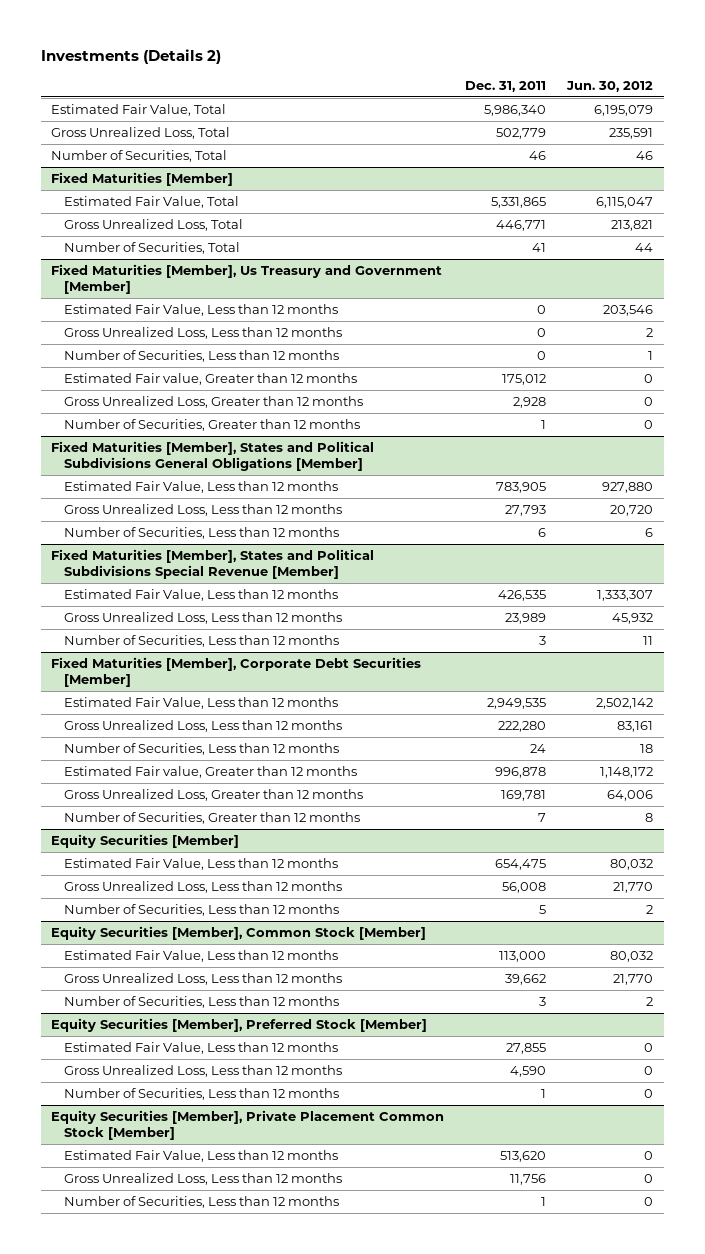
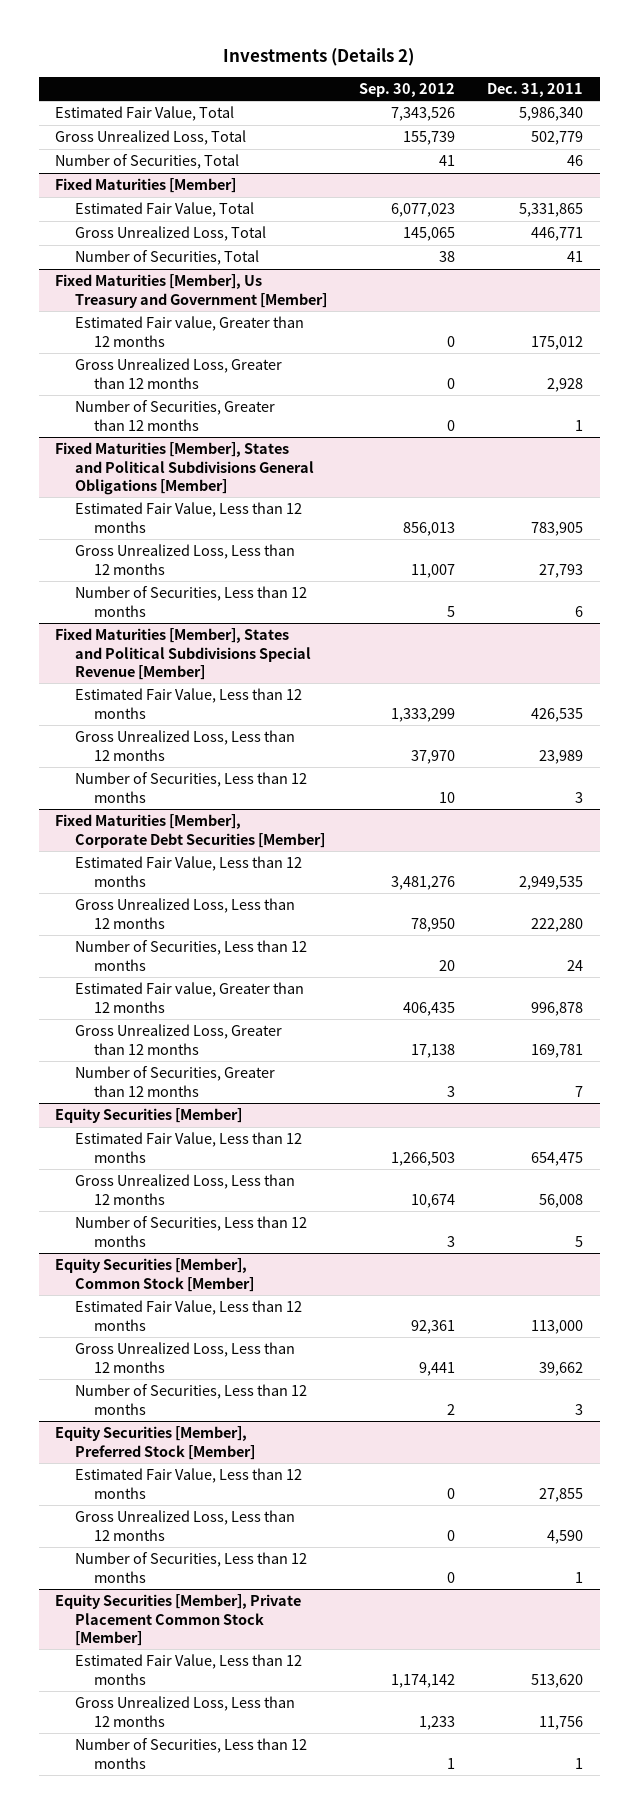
- | Dec. 31, 2011 | Jun. 30, 2012
+ | Sep. 30, 2012 | Dec. 31, 2011
@ Fixed Maturities [Member], Us Treasury and Government [Member]
- Estimated Fair Value, Less than 12 months | 0 | 203,546
- Gross Unrealized Loss, Less than 12 months | 0 | 2
- Number of Securities, Less than 12 months | 0 | 1

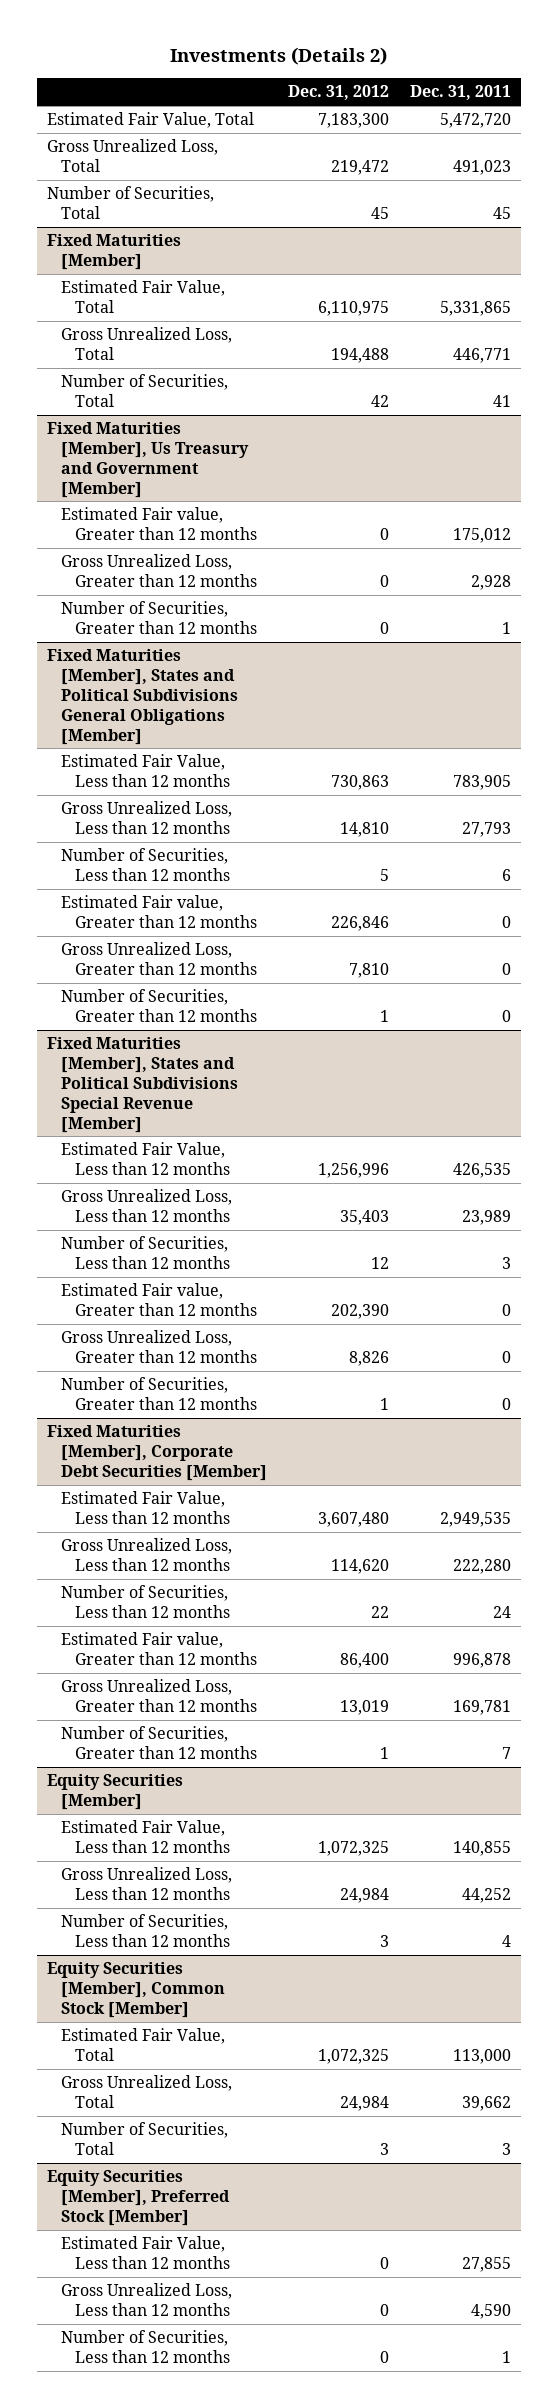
- | Sep. 30, 2012 | Dec. 31, 2011
+ | Dec. 31, 2012 | Dec. 31, 2011
- Estimated Fair Value, Total | 7,343,526 | 5,986,340
- Gross Unrealized Loss, Total | 155,739 | 502,779
- Number of Securities, Total | 41 | 46
+ Estimated Fair Value, Total | 7,183,300 | 5,472,720
+ Gross Unrealized Loss, Total | 219,472 | 491,023
+ Number of Securities, Total | 45 | 45
@ Fixed Maturities [Member], States and Political Subdivisions General Obligations [Member]
+ Estimated Fair value, Greater than 12 months | 226,846 | 0
+ Gross Unrealized Loss, Greater than 12 months | 7,810 | 0
+ Number of Securities, Greater than 12 months | 1 | 0
@ Fixed Maturities [Member], States and Political Subdivisions Special Revenue [Member]
+ Estimated Fair value, Greater than 12 months | 202,390 | 0
+ Gross Unrealized Loss, Greater than 12 months | 8,826 | 0
+ Number of Securities, Greater than 12 months | 1 | 0
@ Equity Securities [Member]
- Estimated Fair Value, Less than 12 months | 1,266,503 | 654,475
- Gross Unrealized Loss, Less than 12 months | 10,674 | 56,008
- Number of Securities, Less than 12 months | 3 | 5
+ Estimated Fair Value, Less than 12 months | 1,072,325 | 140,855
+ Gross Unrealized Loss, Less than 12 months | 24,984 | 44,252
+ Number of Securities, Less than 12 months | 3 | 4
@ Equity Securities [Member], Common Stock [Member]
- Estimated Fair Value, Less than 12 months | 92,361 | 113,000
- Gross Unrealized Loss, Less than 12 months | 9,441 | 39,662
- Number of Securities, Less than 12 months | 2 | 3
+ Estimated Fair Value, Total | 1,072,325 | 113,000
+ Gross Unrealized Loss, Total | 24,984 | 39,662
+ Number of Securities, Total | 3 | 3
- Equity Securities [Member], Private Placement Common Stock [Member]
- Estimated Fair Value, Less than 12 months | 1,174,142 | 513,620
- Gross Unrealized Loss, Less than 12 months | 1,233 | 11,756
- Number of Securities, Less than 12 months | 1 | 1

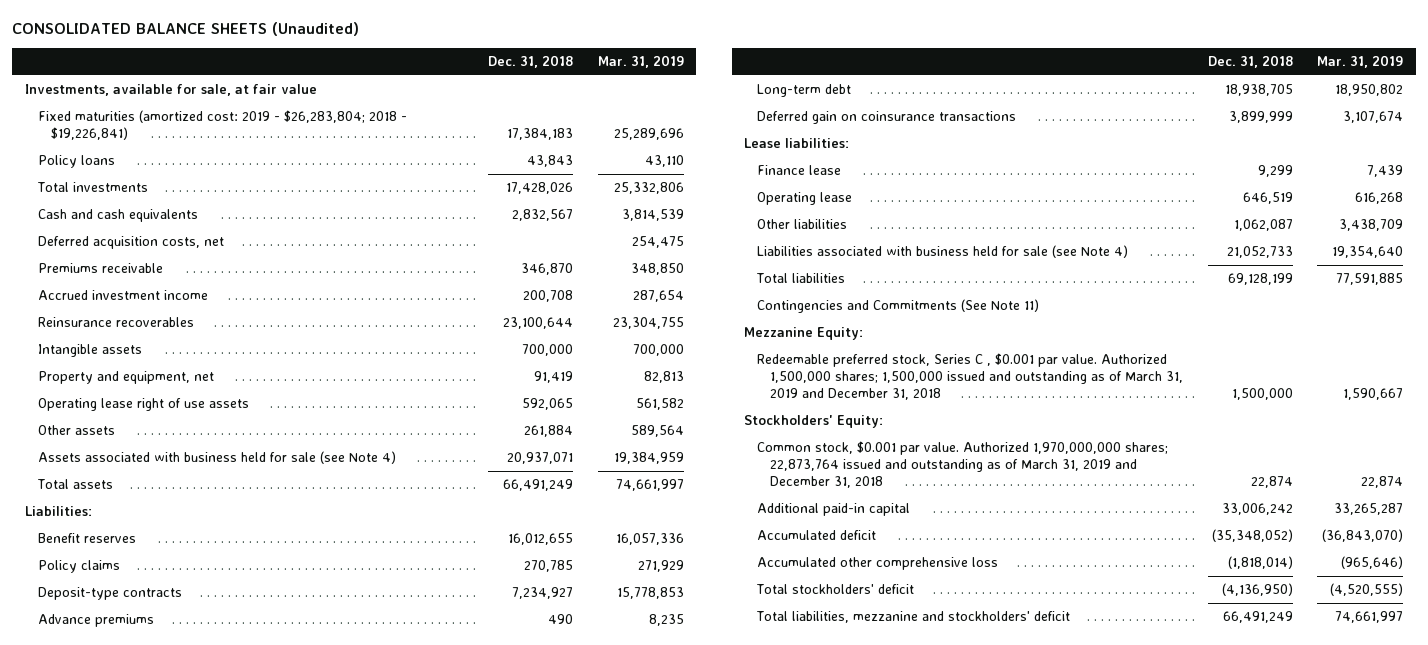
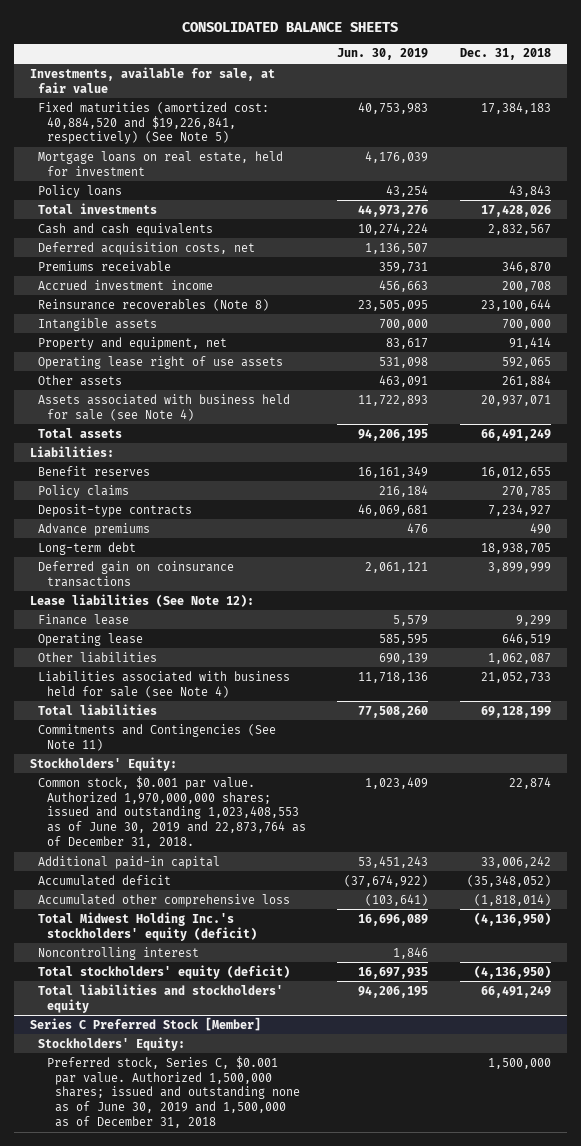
- CONSOLIDATED BALANCE SHEETS (Unaudited)
+ CONSOLIDATED BALANCE SHEETS
- | Dec. 31, 2018 | Mar. 31, 2019
+ | Jun. 30, 2019 | Dec. 31, 2018
- Fixed maturities (amortized cost: 2019 - $26,283,804; 2018 - $19,226,841) | 17,384,183 | 25,289,696
+ Fixed maturities (amortized cost: 40,884,520 and $19,226,841, respectively) (See Note 5) | 40,753,983 | 17,384,183
+ Mortgage loans on real estate, held for investment | 4,176,039 |
- Reinsurance recoverables | 23,100,644 | 23,304,755
+ Reinsurance recoverables (Note 8) | 23,505,095 | 23,100,644
- Property and equipment, net | 91,419 | 82,813
+ Property and equipment, net | 83,617 | 91,414
- Lease liabilities:
+ Lease liabilities (See Note 12):
- Contingencies and Commitments (See Note 11)
- Mezzanine Equity:
- Redeemable preferred stock, Series C , $0.001 par value. Authorized 1,500,000 shares; 1,500,000 issued and outstanding as of March 31, 2019 and December 31, 2018 | 1,500,000 | 1,590,667
+ Commitments and Contingencies (See Note 11)
- Common stock, $0.001 par value. Authorized 1,970,000,000 shares; 22,873,764 issued and outstanding as of March 31, 2019 and December 31, 2018 | 22,874 | 22,874
+ Common stock, $0.001 par value. Authorized 1,970,000,000 shares; issued and outstanding 1,023,408,553 as of June 30, 2019 and 22,873,764 as of December 31, 2018. | 1,023,409 | 22,874
- Total stockholders' deficit | (4,136,950) | (4,520,555)
- Total liabilities, mezzanine and stockholders' deficit | 66,491,249 | 74,661,997
+ Total Midwest Holding Inc.'s stockholders' equity (deficit) | 16,696,089 | (4,136,950)
+ Noncontrolling interest | 1,846 |
+ Total stockholders' equity (deficit) | 16,697,935 | (4,136,950)
+ Total liabilities and stockholders' equity | 94,206,195 | 66,491,249
+ Series C Preferred Stock [Member]
+ Stockholders' Equity:
+ Preferred stock, Series C, $0.001 par value. Authorized 1,500,000 shares; issued and outstanding none as of June 30, 2019 and 1,500,000 as of December 31, 2018 | | 1,500,000

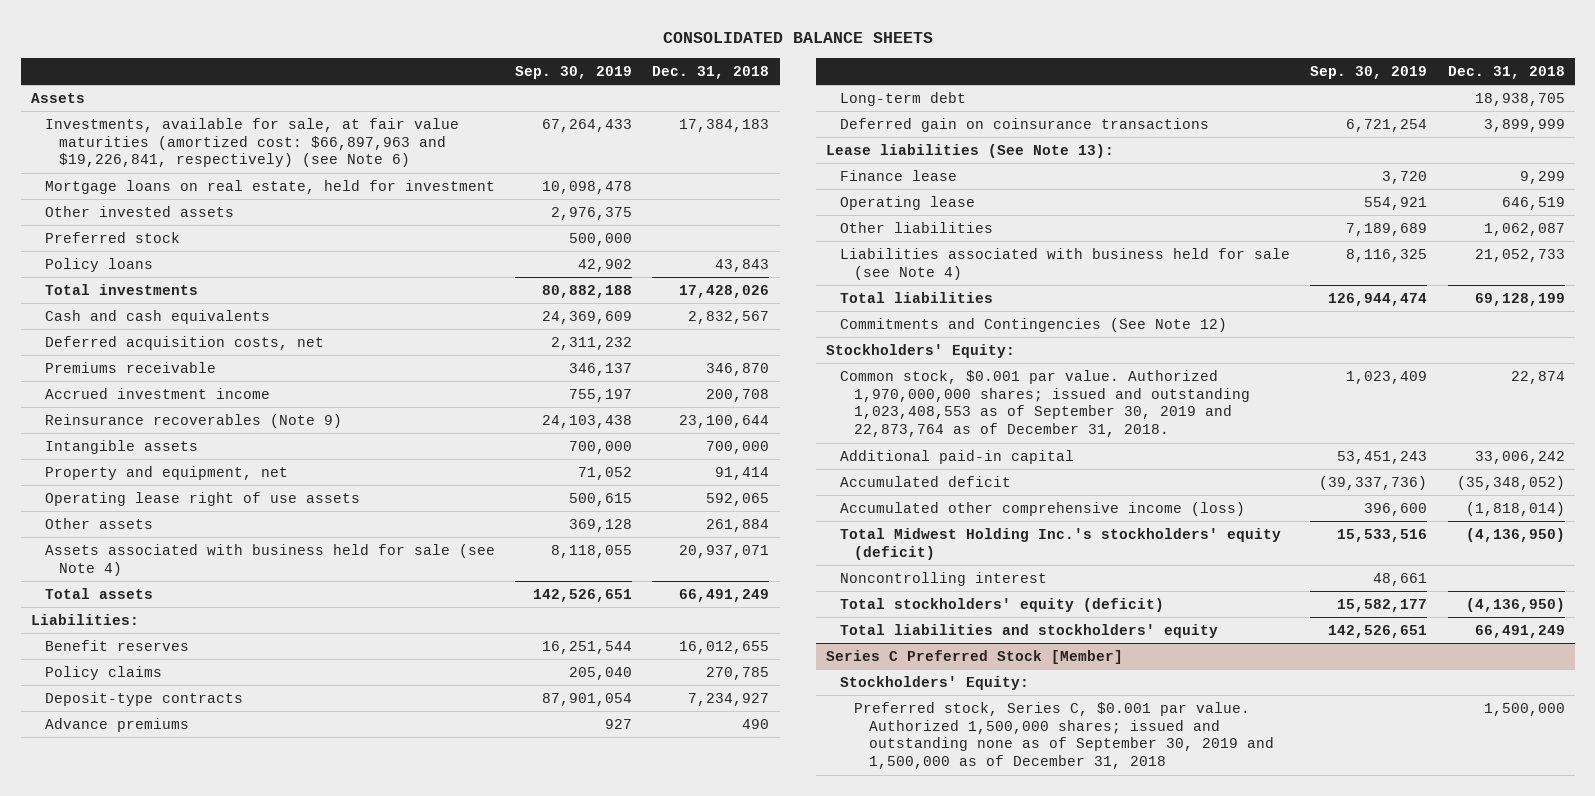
- | Jun. 30, 2019 | Dec. 31, 2018
+ | Sep. 30, 2019 | Dec. 31, 2018
- Investments, available for sale, at fair value
- Fixed maturities (amortized cost: 40,884,520 and $19,226,841, respectively) (See Note 5) | 40,753,983 | 17,384,183
+ Assets
+ Investments, available for sale, at fair value maturities (amortized cost: $66,897,963 and $19,226,841, respectively) (see Note 6) | 67,264,433 | 17,384,183
+ Other invested assets | 2,976,375 |
+ Preferred stock | 500,000 |
- Reinsurance recoverables (Note 8) | 23,505,095 | 23,100,644
+ Reinsurance recoverables (Note 9) | 24,103,438 | 23,100,644
- Lease liabilities (See Note 12):
+ Lease liabilities (See Note 13):
- Commitments and Contingencies (See Note 11)
+ Commitments and Contingencies (See Note 12)
- Common stock, $0.001 par value. Authorized 1,970,000,000 shares; issued and outstanding 1,023,408,553 as of June 30, 2019 and 22,873,764 as of December 31, 2018. | 1,023,409 | 22,874
+ Common stock, $0.001 par value. Authorized 1,970,000,000 shares; issued and outstanding 1,023,408,553 as of September 30, 2019 and 22,873,764 as of December 31, 2018. | 1,023,409 | 22,874
- Accumulated other comprehensive loss | (103,641) | (1,818,014)
+ Accumulated other comprehensive income (loss) | 396,600 | (1,818,014)
@ Series C Preferred Stock [Member]
- Preferred stock, Series C, $0.001 par value. Authorized 1,500,000 shares; issued and outstanding none as of June 30, 2019 and 1,500,000 as of December 31, 2018 | | 1,500,000
+ Preferred stock, Series C, $0.001 par value. Authorized 1,500,000 shares; issued and outstanding none as of September 30, 2019 and 1,500,000 as of December 31, 2018 | | 1,500,000

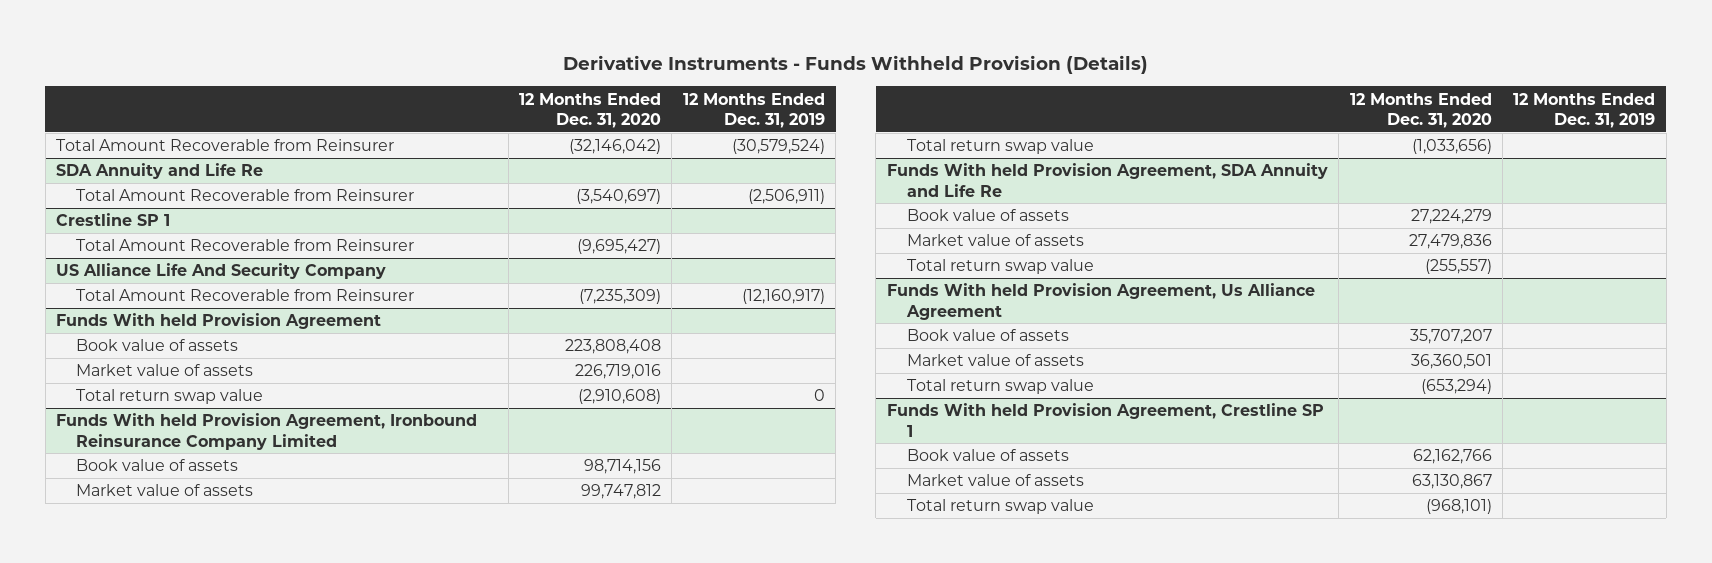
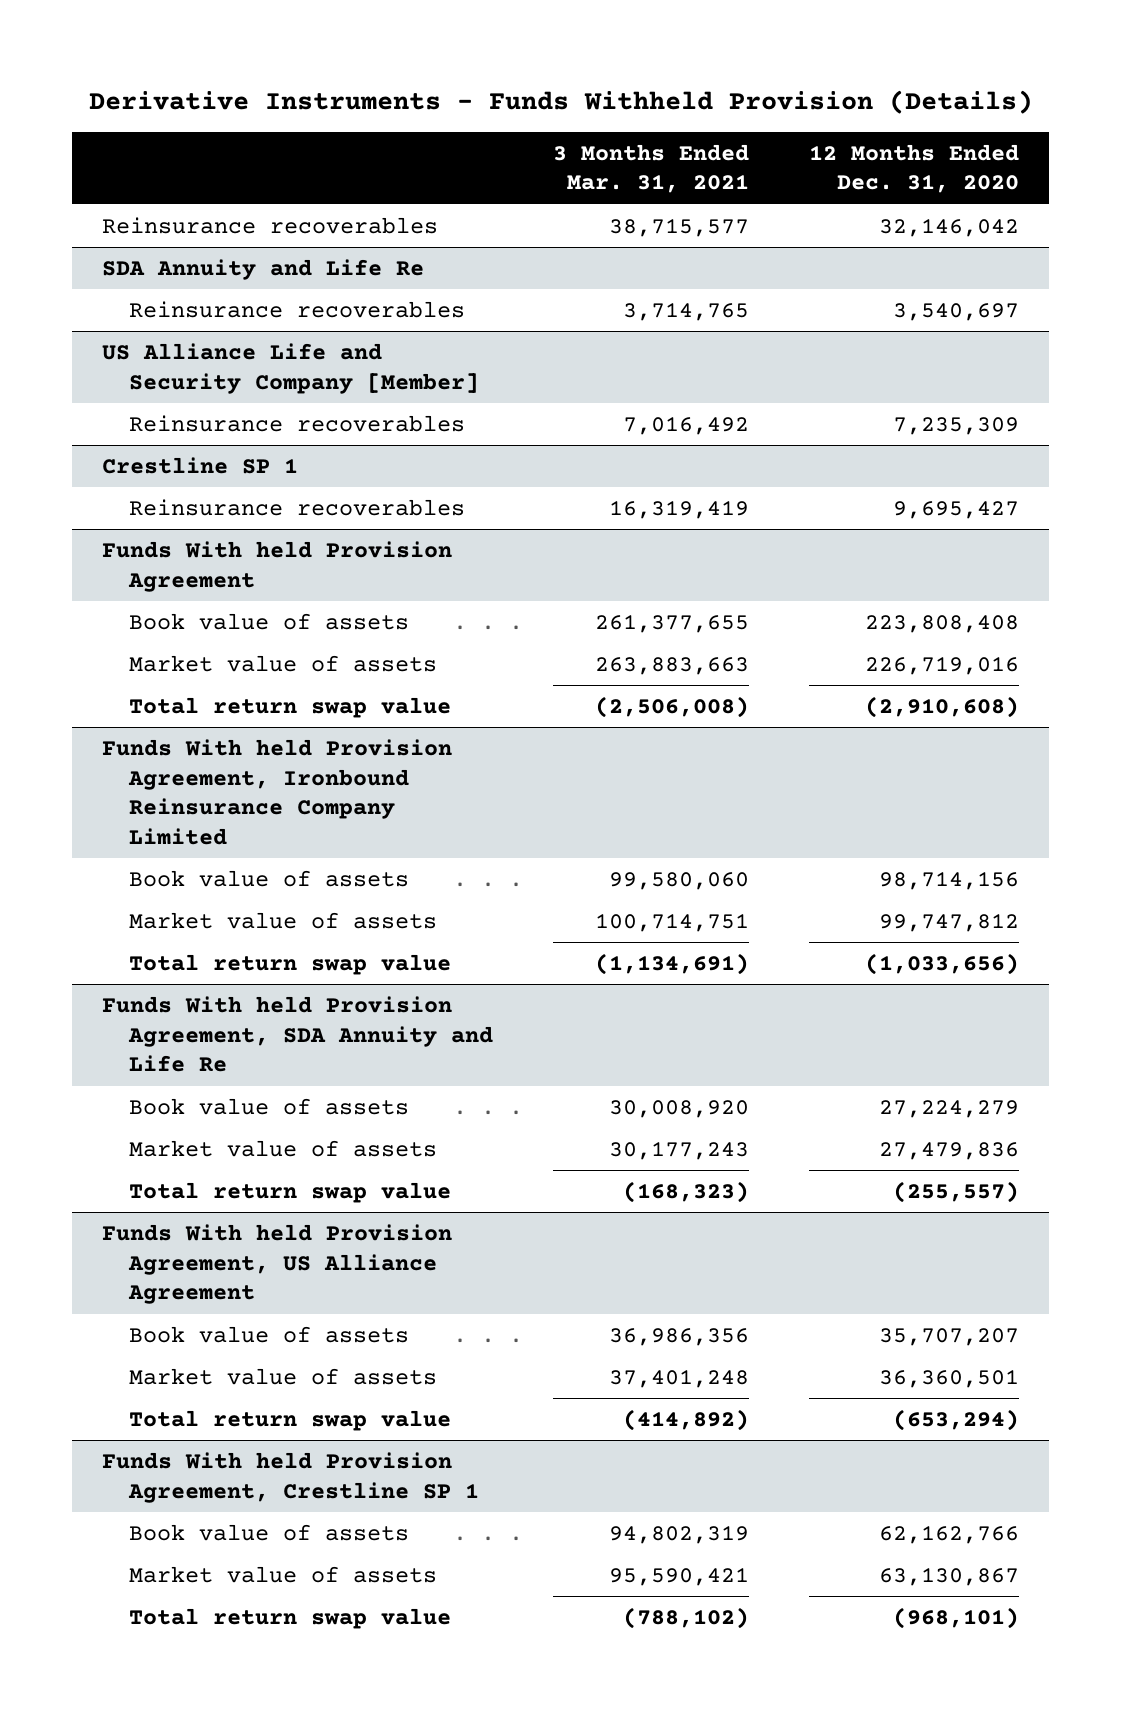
- | 12 Months Ended Dec. 31, 2020 | 12 Months Ended Dec. 31, 2019
+ | 3 Months Ended Mar. 31, 2021 | 12 Months Ended Dec. 31, 2020
- Total Amount Recoverable from Reinsurer | (32,146,042) | (30,579,524)
+ Reinsurance recoverables | 38,715,577 | 32,146,042
@ SDA Annuity and Life Re
- Total Amount Recoverable from Reinsurer | (3,540,697) | (2,506,911)
+ Reinsurance recoverables | 3,714,765 | 3,540,697
+ US Alliance Life and Security Company [Member]
+ Reinsurance recoverables | 7,016,492 | 7,235,309
@ Crestline SP 1
- Total Amount Recoverable from Reinsurer | (9,695,427) |
- US Alliance Life And Security Company
- Total Amount Recoverable from Reinsurer | (7,235,309) | (12,160,917)
@ Crestline SP 1
+ Reinsurance recoverables | 16,319,419 | 9,695,427
- Funds With held Provision Agreement, Us Alliance Agreement
+ Funds With held Provision Agreement, US Alliance Agreement

